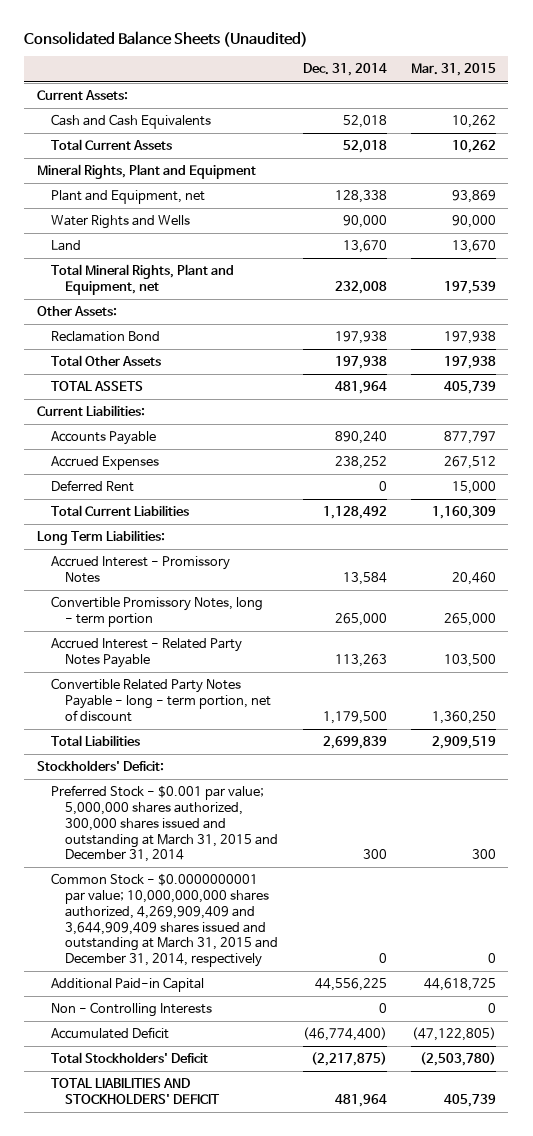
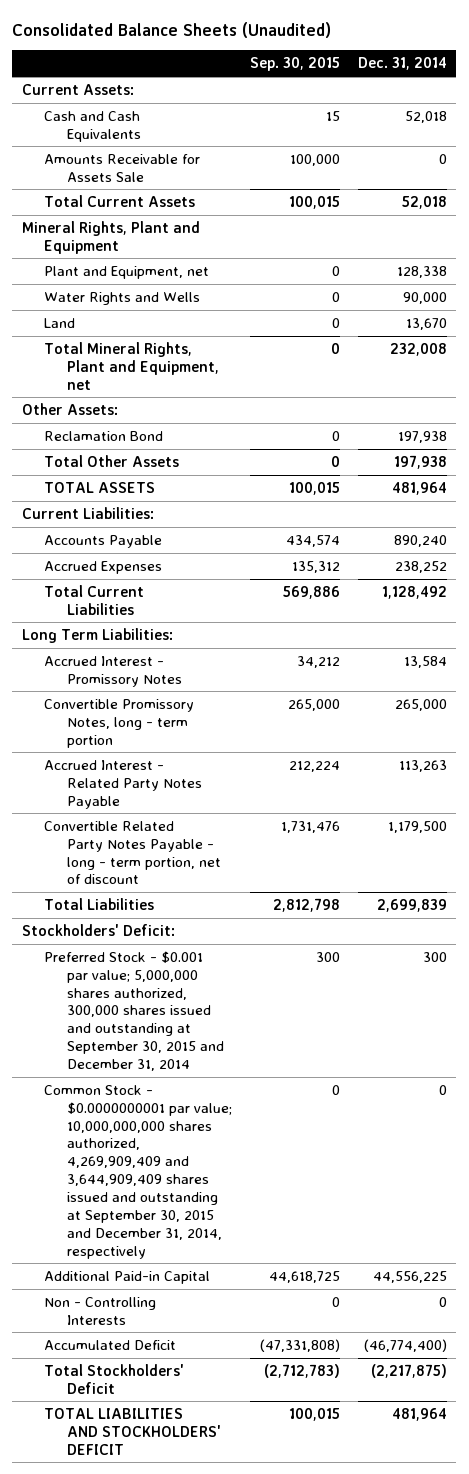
- | Dec. 31, 2014 | Mar. 31, 2015
+ | Sep. 30, 2015 | Dec. 31, 2014
+ Amounts Receivable for Assets Sale | 100,000 | 0
- Deferred Rent | 0 | 15,000
- Preferred Stock - $0.001 par value; 5,000,000 shares authorized, 300,000 shares issued and outstanding at March 31, 2015 and December 31, 2014 | 300 | 300
- Common Stock - $0.0000000001 par value; 10,000,000,000 shares authorized, 4,269,909,409 and 3,644,909,409 shares issued and outstanding at March 31, 2015 and December 31, 2014, respectively | 0 | 0
+ Preferred Stock - $0.001 par value; 5,000,000 shares authorized, 300,000 shares issued and outstanding at September 30, 2015 and December 31, 2014 | 300 | 300
+ Common Stock - $0.0000000001 par value; 10,000,000,000 shares authorized, 4,269,909,409 and 3,644,909,409 shares issued and outstanding at September 30, 2015 and December 31, 2014, respectively | 0 | 0

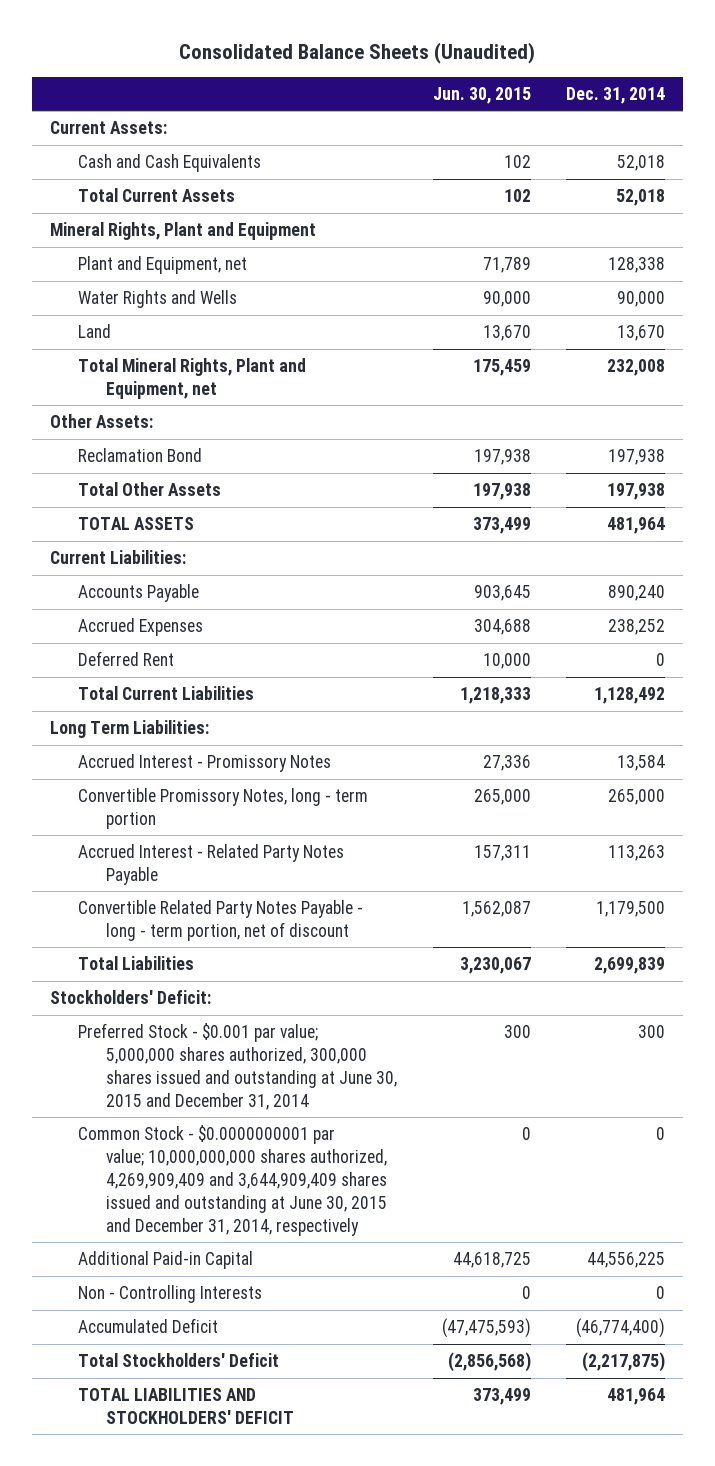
- | Sep. 30, 2015 | Dec. 31, 2014
+ | Jun. 30, 2015 | Dec. 31, 2014
- Amounts Receivable for Assets Sale | 100,000 | 0
+ Deferred Rent | 10,000 | 0
- Preferred Stock - $0.001 par value; 5,000,000 shares authorized, 300,000 shares issued and outstanding at September 30, 2015 and December 31, 2014 | 300 | 300
- Common Stock - $0.0000000001 par value; 10,000,000,000 shares authorized, 4,269,909,409 and 3,644,909,409 shares issued and outstanding at September 30, 2015 and December 31, 2014, respectively | 0 | 0
+ Preferred Stock - $0.001 par value; 5,000,000 shares authorized, 300,000 shares issued and outstanding at June 30, 2015 and December 31, 2014 | 300 | 300
+ Common Stock - $0.0000000001 par value; 10,000,000,000 shares authorized, 4,269,909,409 and 3,644,909,409 shares issued and outstanding at June 30, 2015 and December 31, 2014, respectively | 0 | 0

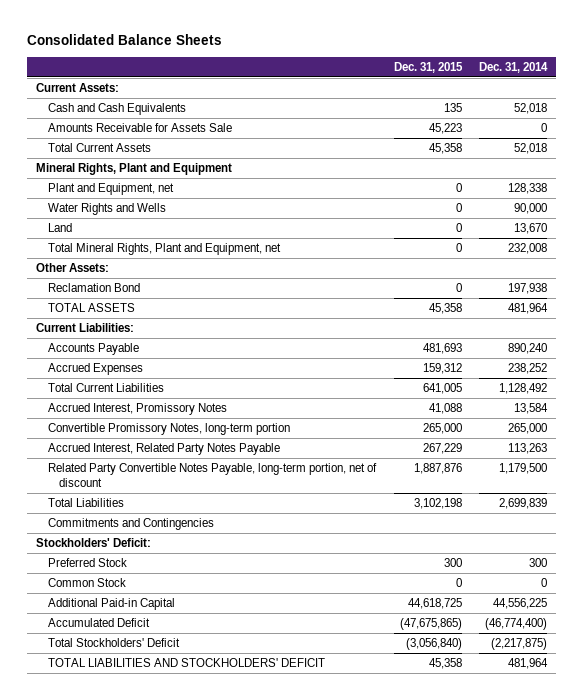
- Consolidated Balance Sheets (Unaudited)
+ Consolidated Balance Sheets
- | Jun. 30, 2015 | Dec. 31, 2014
+ | Dec. 31, 2015 | Dec. 31, 2014
+ Amounts Receivable for Assets Sale | 45,223 | 0
- Total Other Assets | 197,938 | 197,938
- Deferred Rent | 10,000 | 0
- Long Term Liabilities:
- Accrued Interest - Promissory Notes | 27,336 | 13,584
- Convertible Promissory Notes, long - term portion | 265,000 | 265,000
- Accrued Interest - Related Party Notes Payable | 157,311 | 113,263
- Convertible Related Party Notes Payable - long - term portion, net of discount | 1,562,087 | 1,179,500
+ Accrued Interest, Promissory Notes | 41,088 | 13,584
+ Convertible Promissory Notes, long-term portion | 265,000 | 265,000
+ Accrued Interest, Related Party Notes Payable | 267,229 | 113,263
+ Related Party Convertible Notes Payable, long-term portion, net of discount | 1,887,876 | 1,179,500
+ Commitments and Contingencies
- Preferred Stock - $0.001 par value; 5,000,000 shares authorized, 300,000 shares issued and outstanding at June 30, 2015 and December 31, 2014 | 300 | 300
- Common Stock - $0.0000000001 par value; 10,000,000,000 shares authorized, 4,269,909,409 and 3,644,909,409 shares issued and outstanding at June 30, 2015 and December 31, 2014, respectively | 0 | 0
+ Preferred Stock | 300 | 300
+ Common Stock | 0 | 0
- Non - Controlling Interests | 0 | 0

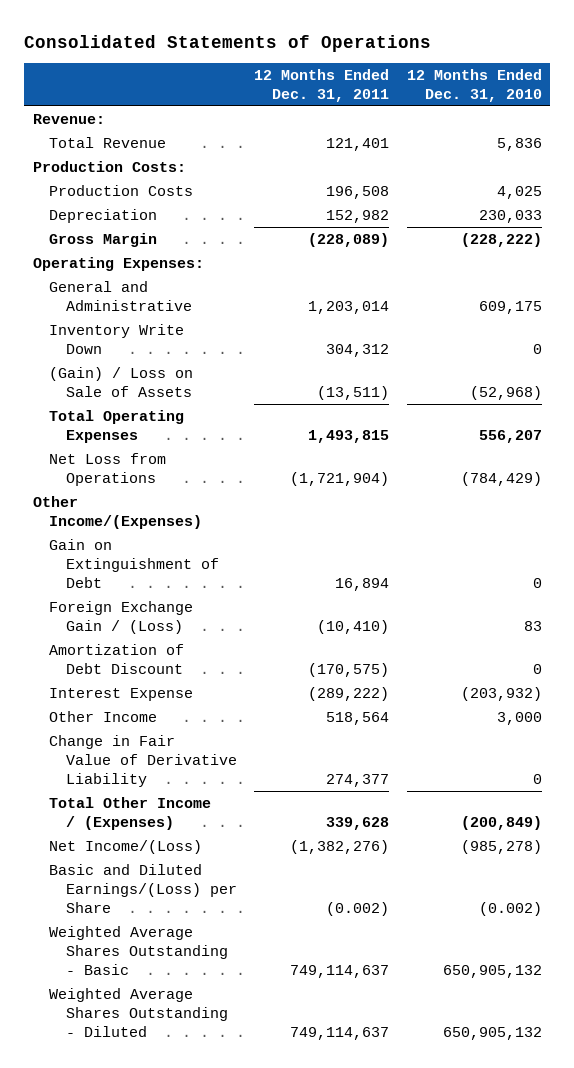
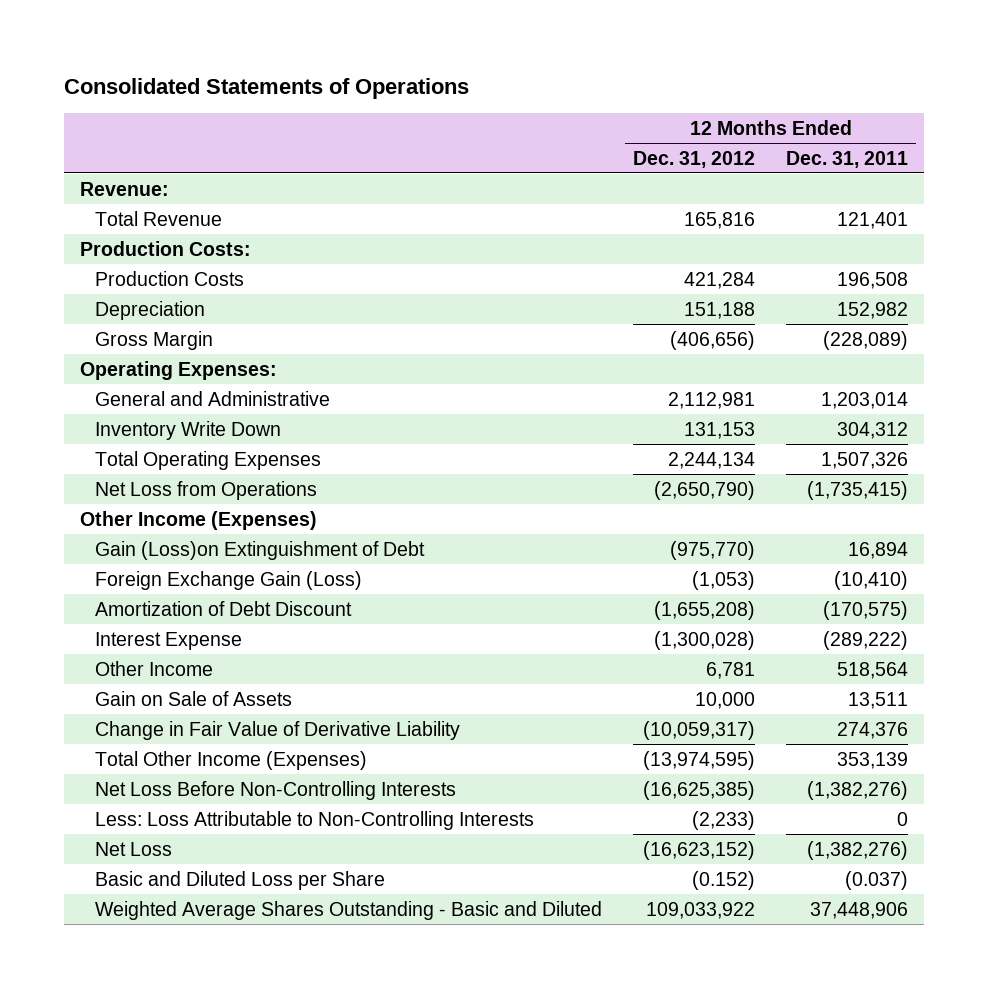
- | 12 Months Ended Dec. 31, 2011 | 12 Months Ended Dec. 31, 2010
+ | 12 Months Ended Dec. 31, 2012 | 12 Months Ended Dec. 31, 2011
- (Gain) / Loss on Sale of Assets | (13,511) | (52,968)
- Total Operating Expenses | 1,493,815 | 556,207
- Net Loss from Operations | (1,721,904) | (784,429)
- Other Income/(Expenses)
- Gain on Extinguishment of Debt | 16,894 | 0
- Foreign Exchange Gain / (Loss) | (10,410) | 83
+ Total Operating Expenses | 2,244,134 | 1,507,326
+ Net Loss from Operations | (2,650,790) | (1,735,415)
+ Other Income (Expenses)
+ Gain (Loss)on Extinguishment of Debt | (975,770) | 16,894
+ Foreign Exchange Gain (Loss) | (1,053) | (10,410)
- Change in Fair Value of Derivative Liability | 274,377 | 0
- Total Other Income / (Expenses) | 339,628 | (200,849)
- Net Income/(Loss) | (1,382,276) | (985,278)
- Basic and Diluted Earnings/(Loss) per Share | (0.002) | (0.002)
- Weighted Average Shares Outstanding - Basic | 749,114,637 | 650,905,132
- Weighted Average Shares Outstanding - Diluted | 749,114,637 | 650,905,132
+ Gain on Sale of Assets | 10,000 | 13,511
+ Change in Fair Value of Derivative Liability | (10,059,317) | 274,376
+ Total Other Income (Expenses) | (13,974,595) | 353,139
+ Net Loss Before Non-Controlling Interests | (16,625,385) | (1,382,276)
+ Less: Loss Attributable to Non-Controlling Interests | (2,233) | 0
+ Net Loss | (16,623,152) | (1,382,276)
+ Basic and Diluted Loss per Share | (0.152) | (0.037)
+ Weighted Average Shares Outstanding - Basic and Diluted | 109,033,922 | 37,448,906

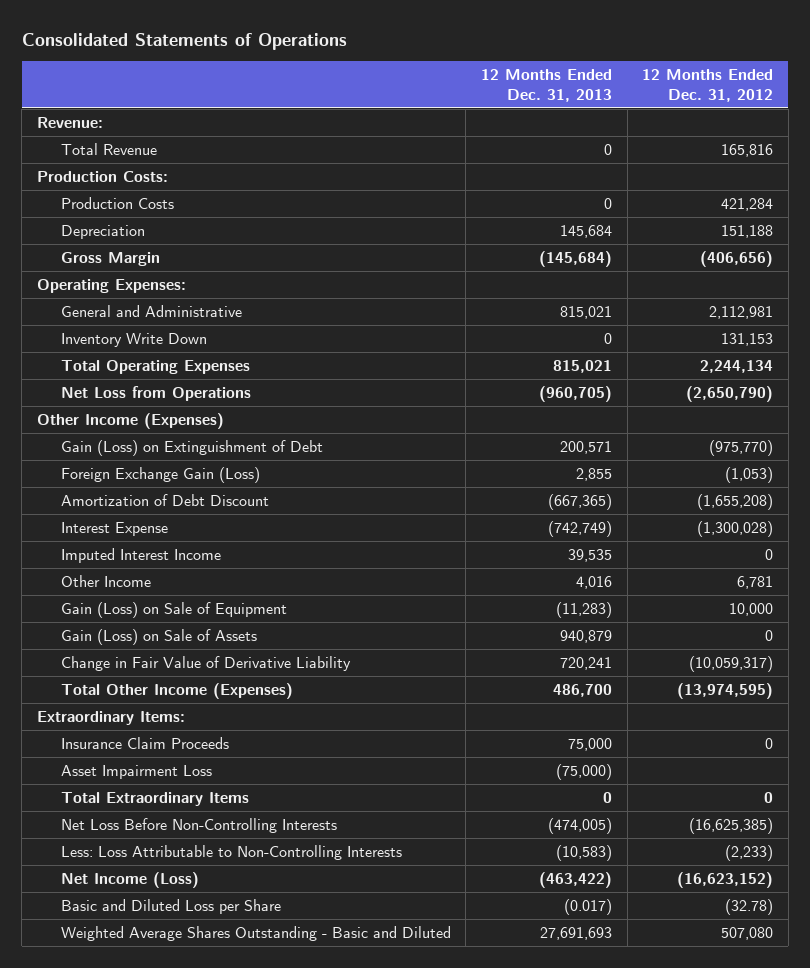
- | 12 Months Ended Dec. 31, 2012 | 12 Months Ended Dec. 31, 2011
+ | 12 Months Ended Dec. 31, 2013 | 12 Months Ended Dec. 31, 2012
- Gain (Loss)on Extinguishment of Debt | (975,770) | 16,894
+ Gain (Loss) on Extinguishment of Debt | 200,571 | (975,770)
+ Imputed Interest Income | 39,535 | 0
- Gain on Sale of Assets | 10,000 | 13,511
+ Gain (Loss) on Sale of Equipment | (11,283) | 10,000
+ Gain (Loss) on Sale of Assets | 940,879 | 0
+ Extraordinary Items:
+ Insurance Claim Proceeds | 75,000 | 0
+ Asset Impairment Loss | (75,000) |
+ Total Extraordinary Items | 0 | 0
- Net Loss | (16,623,152) | (1,382,276)
- Basic and Diluted Loss per Share | (0.152) | (0.037)
- Weighted Average Shares Outstanding - Basic and Diluted | 109,033,922 | 37,448,906
+ Net Income (Loss) | (463,422) | (16,623,152)
+ Basic and Diluted Loss per Share | (0.017) | (32.78)
+ Weighted Average Shares Outstanding - Basic and Diluted | 27,691,693 | 507,080

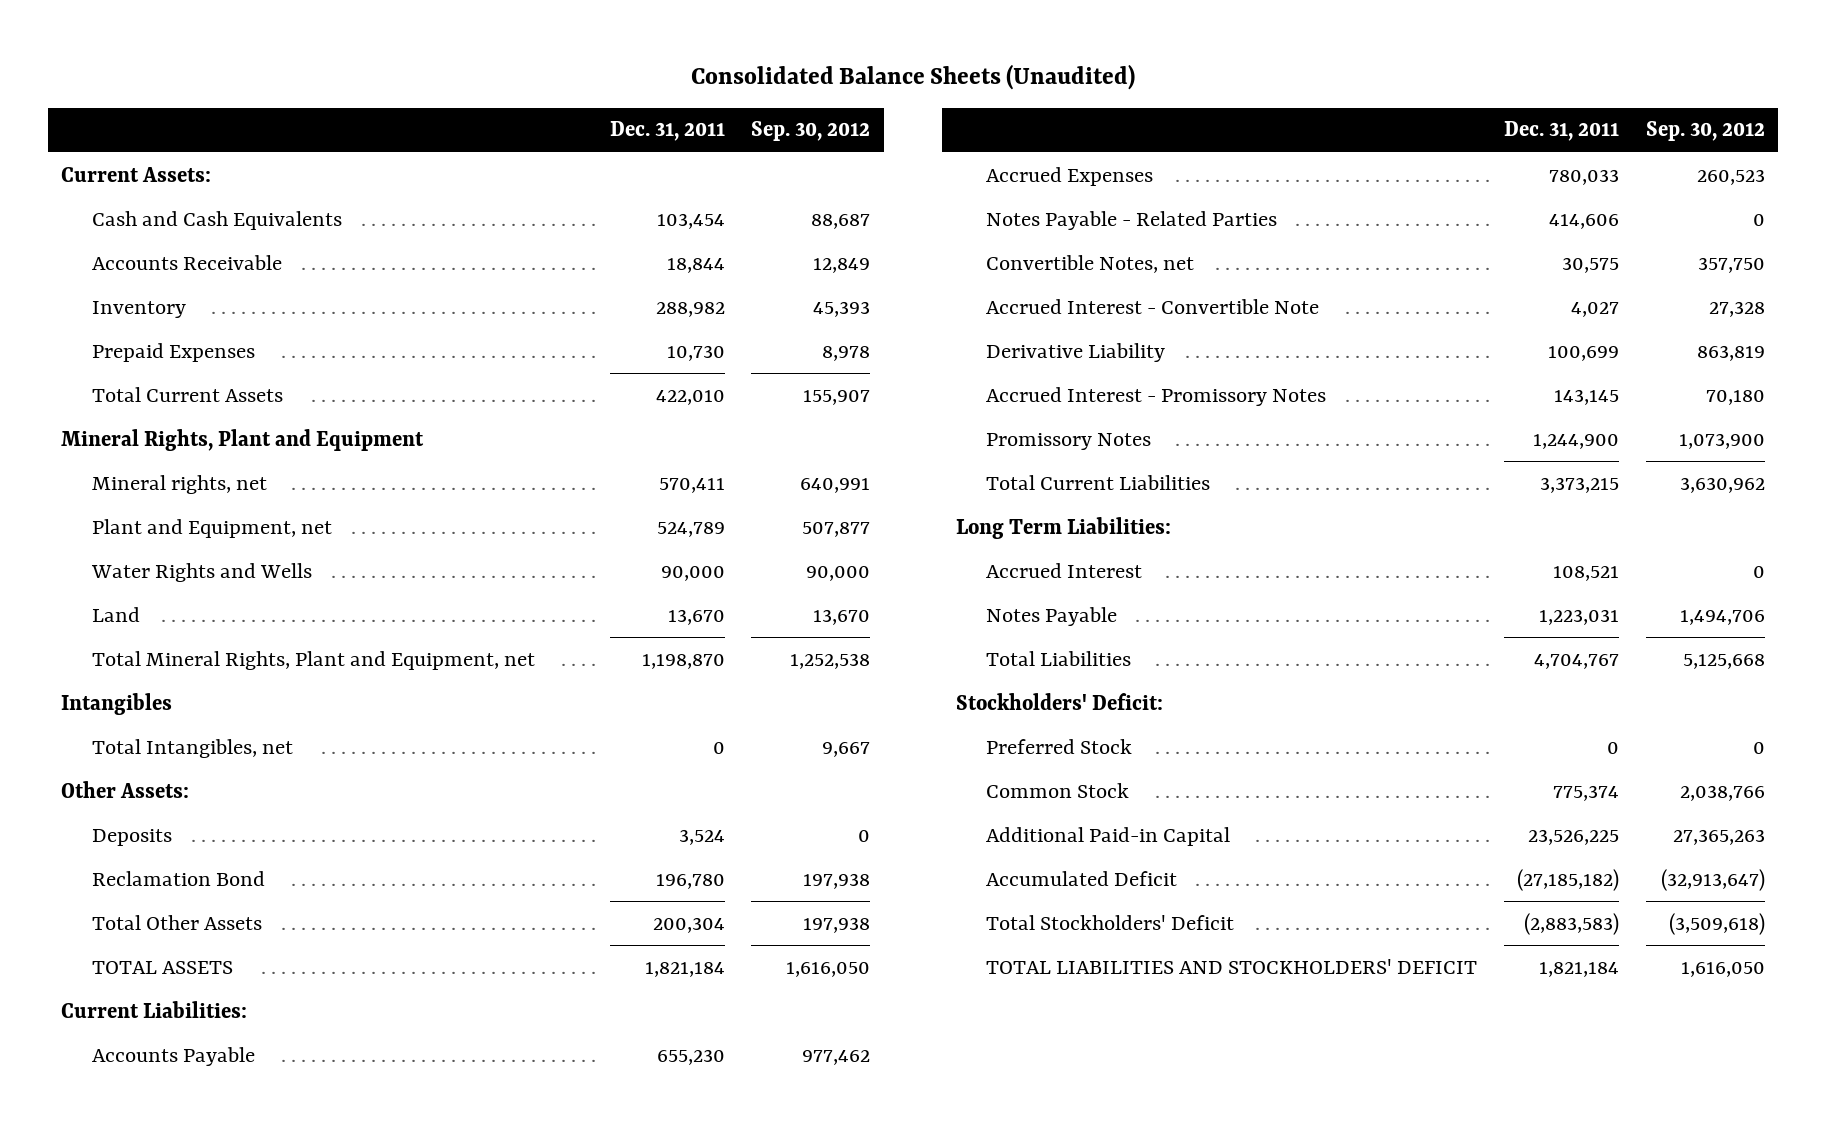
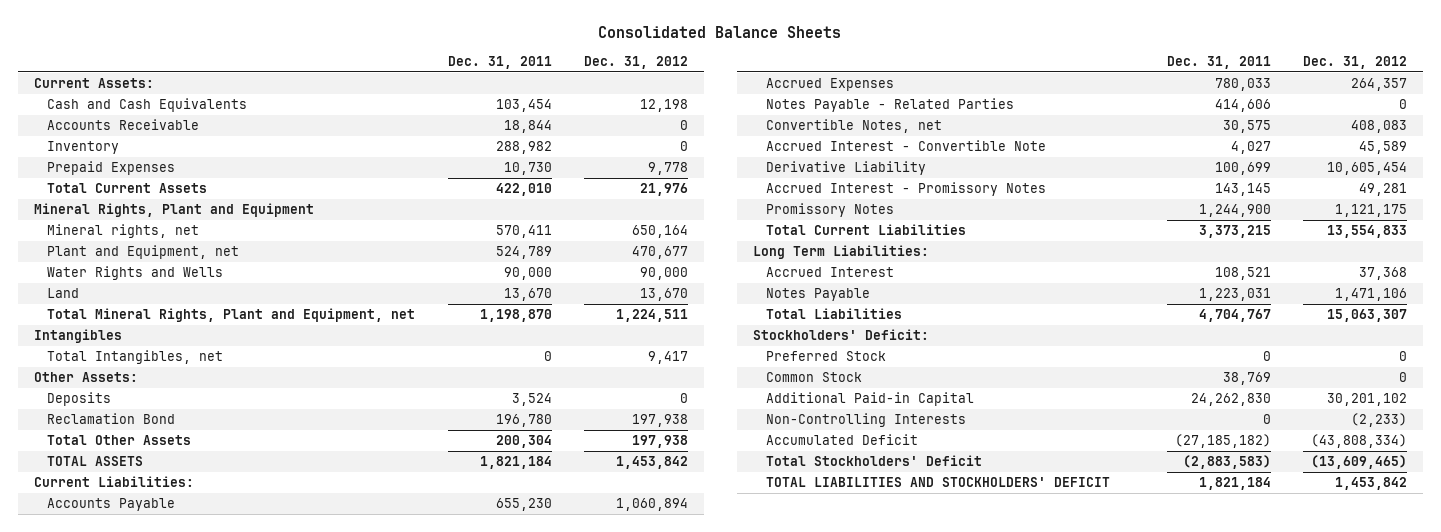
- Consolidated Balance Sheets (Unaudited)
+ Consolidated Balance Sheets
- | Dec. 31, 2011 | Sep. 30, 2012
+ | Dec. 31, 2011 | Dec. 31, 2012
- Common Stock | 775,374 | 2,038,766
- Additional Paid-in Capital | 23,526,225 | 27,365,263
+ Common Stock | 38,769 | 0
+ Additional Paid-in Capital | 24,262,830 | 30,201,102
+ Non-Controlling Interests | 0 | (2,233)

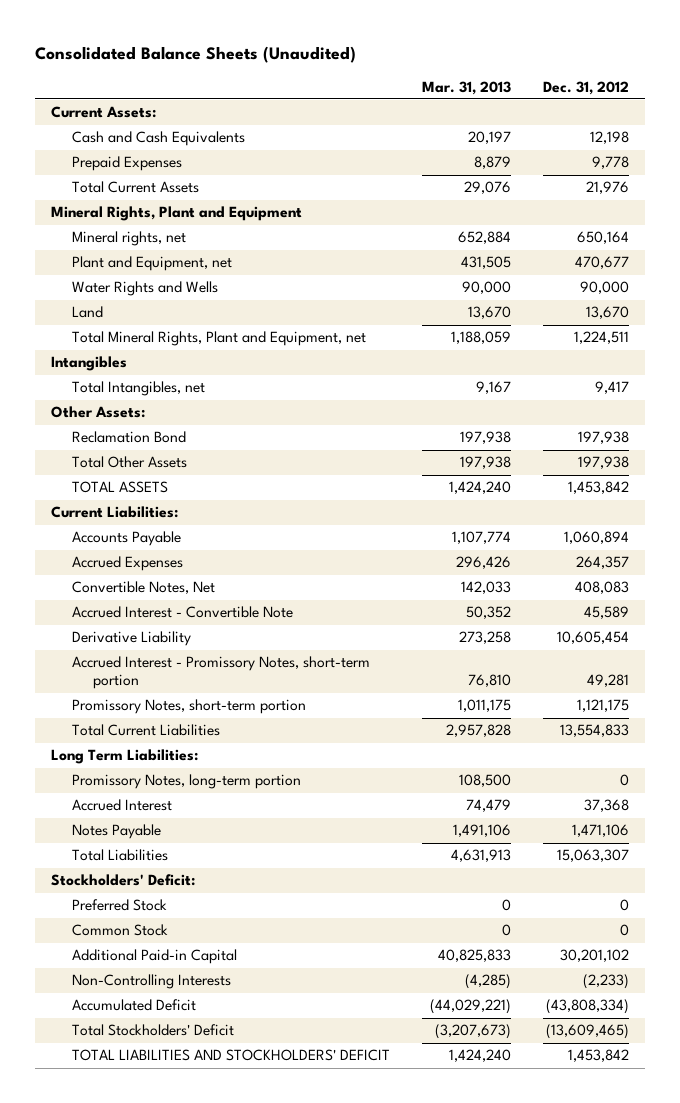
- Consolidated Balance Sheets
+ Consolidated Balance Sheets (Unaudited)
- | Dec. 31, 2011 | Dec. 31, 2012
+ | Mar. 31, 2013 | Dec. 31, 2012
- Accounts Receivable | 18,844 | 0
- Inventory | 288,982 | 0
- Deposits | 3,524 | 0
- Notes Payable - Related Parties | 414,606 | 0
- Convertible Notes, net | 30,575 | 408,083
+ Convertible Notes, Net | 142,033 | 408,083
- Accrued Interest - Promissory Notes | 143,145 | 49,281
- Promissory Notes | 1,244,900 | 1,121,175
+ Accrued Interest - Promissory Notes, short-term portion | 76,810 | 49,281
+ Promissory Notes, short-term portion | 1,011,175 | 1,121,175
+ Promissory Notes, long-term portion | 108,500 | 0

